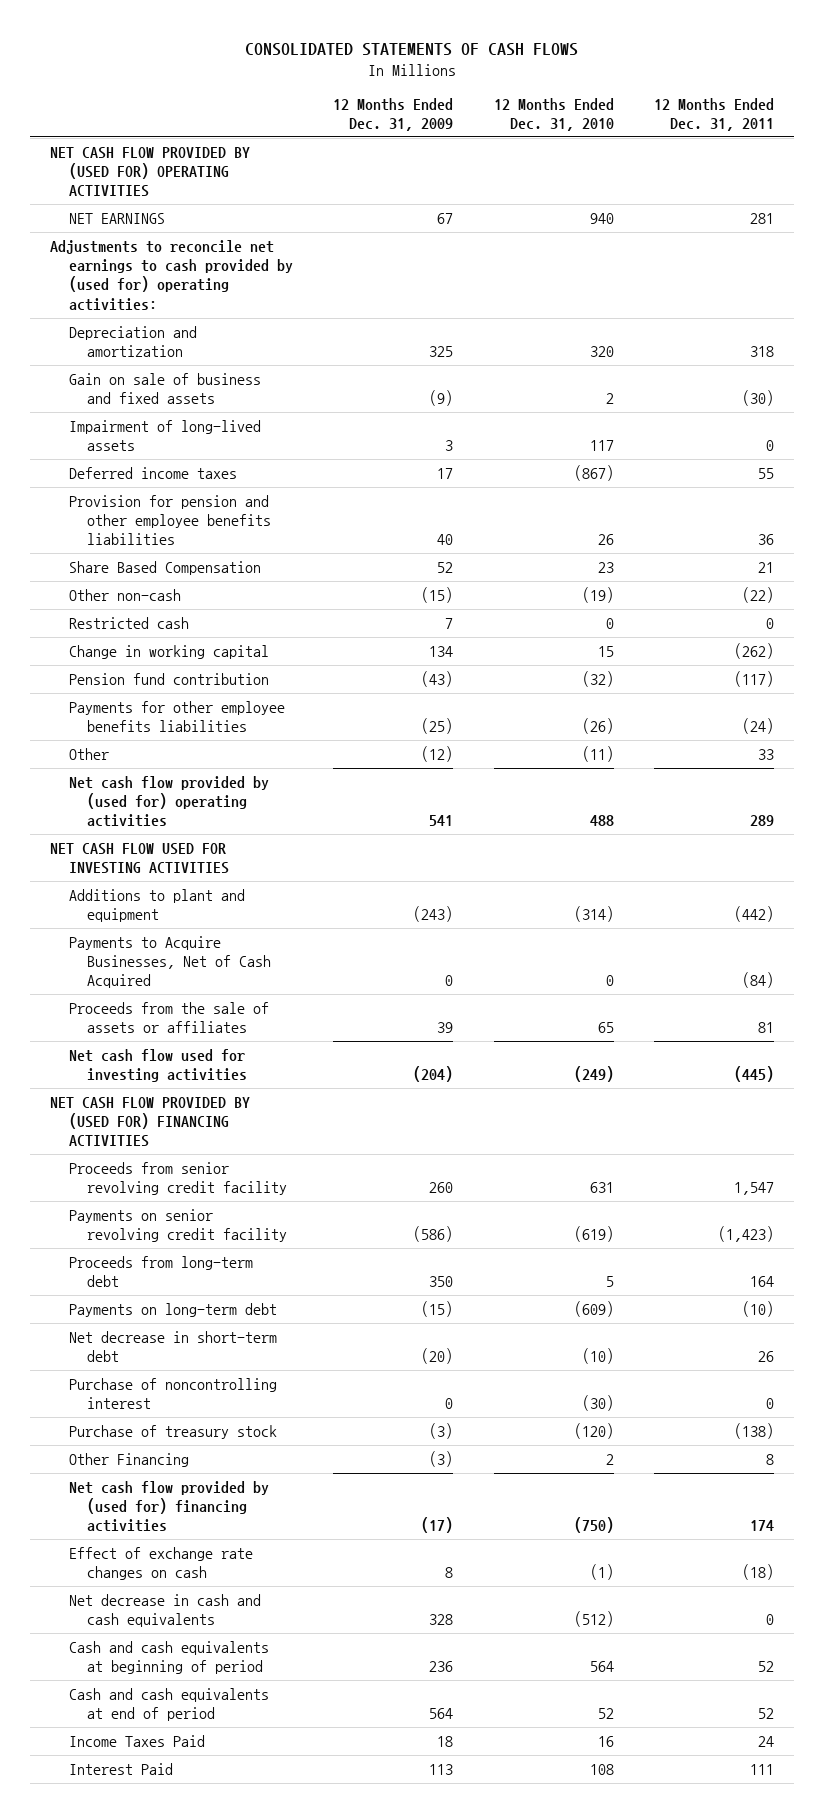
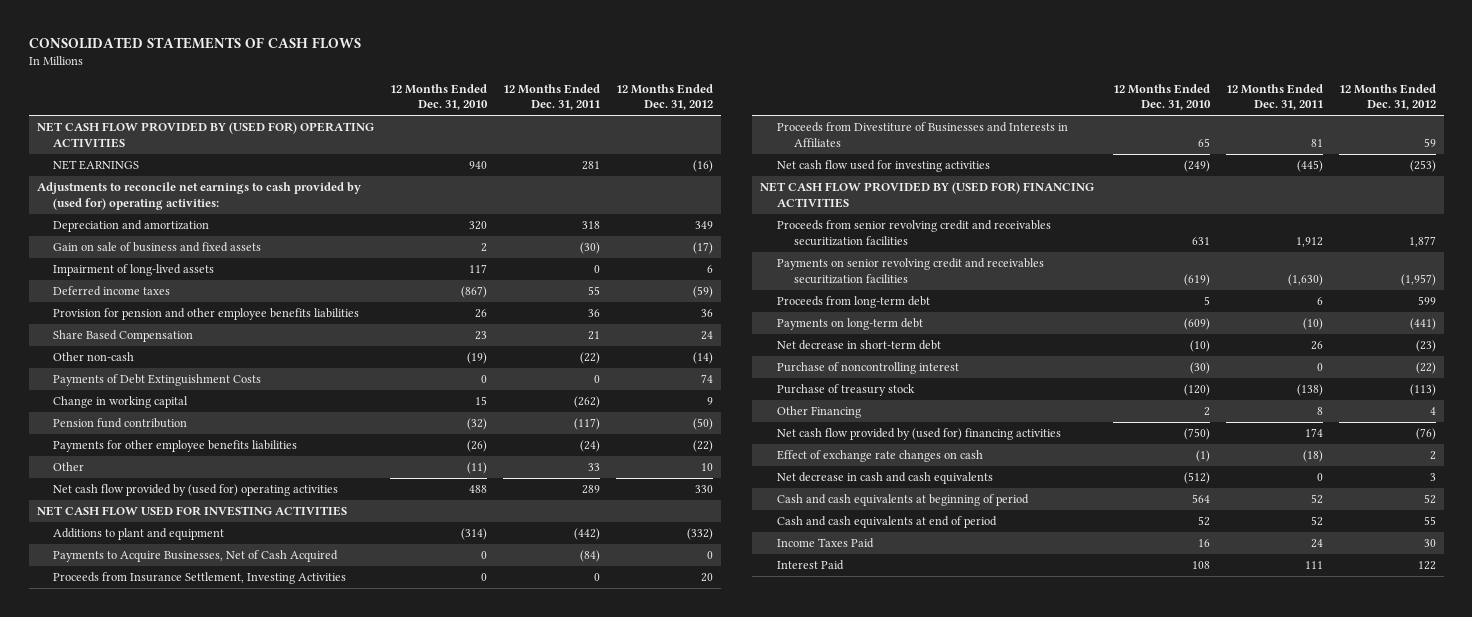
- | 12 Months Ended Dec. 31, 2009 | 12 Months Ended Dec. 31, 2010 | 12 Months Ended Dec. 31, 2011
+ | 12 Months Ended Dec. 31, 2010 | 12 Months Ended Dec. 31, 2011 | 12 Months Ended Dec. 31, 2012
- Restricted cash | 7 | 0 | 0
+ Payments of Debt Extinguishment Costs | 0 | 0 | 74
- Proceeds from the sale of assets or affiliates | 39 | 65 | 81
+ Proceeds from Insurance Settlement, Investing Activities | 0 | 0 | 20
+ Proceeds from Divestiture of Businesses and Interests in Affiliates | 65 | 81 | 59
- Proceeds from senior revolving credit facility | 260 | 631 | 1,547
- Payments on senior revolving credit facility | (586) | (619) | (1,423)
- Proceeds from long-term debt | 350 | 5 | 164
+ Proceeds from senior revolving credit and receivables securitization facilities | 631 | 1,912 | 1,877
+ Payments on senior revolving credit and receivables securitization facilities | (619) | (1,630) | (1,957)
+ Proceeds from long-term debt | 5 | 6 | 599

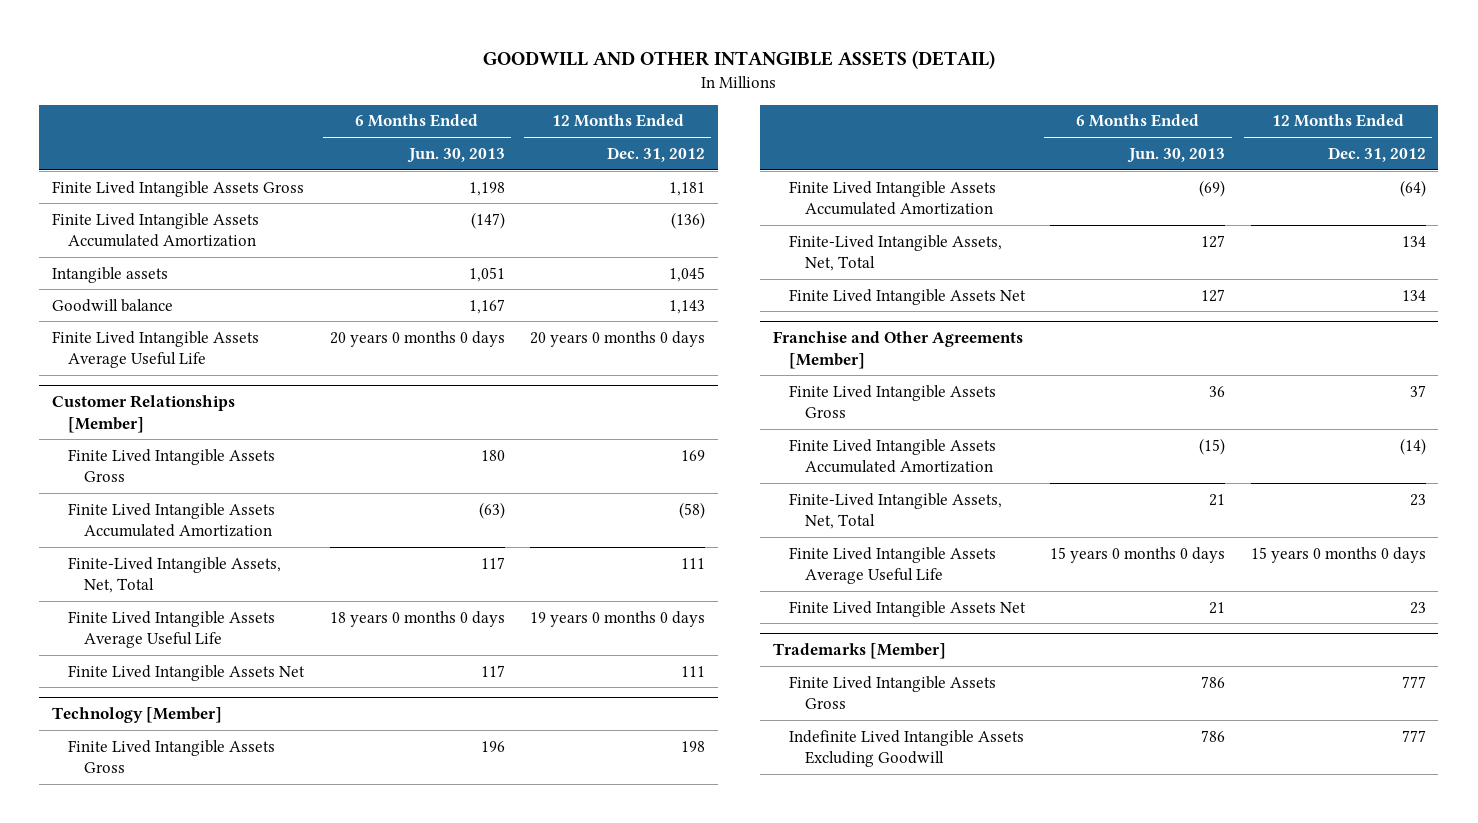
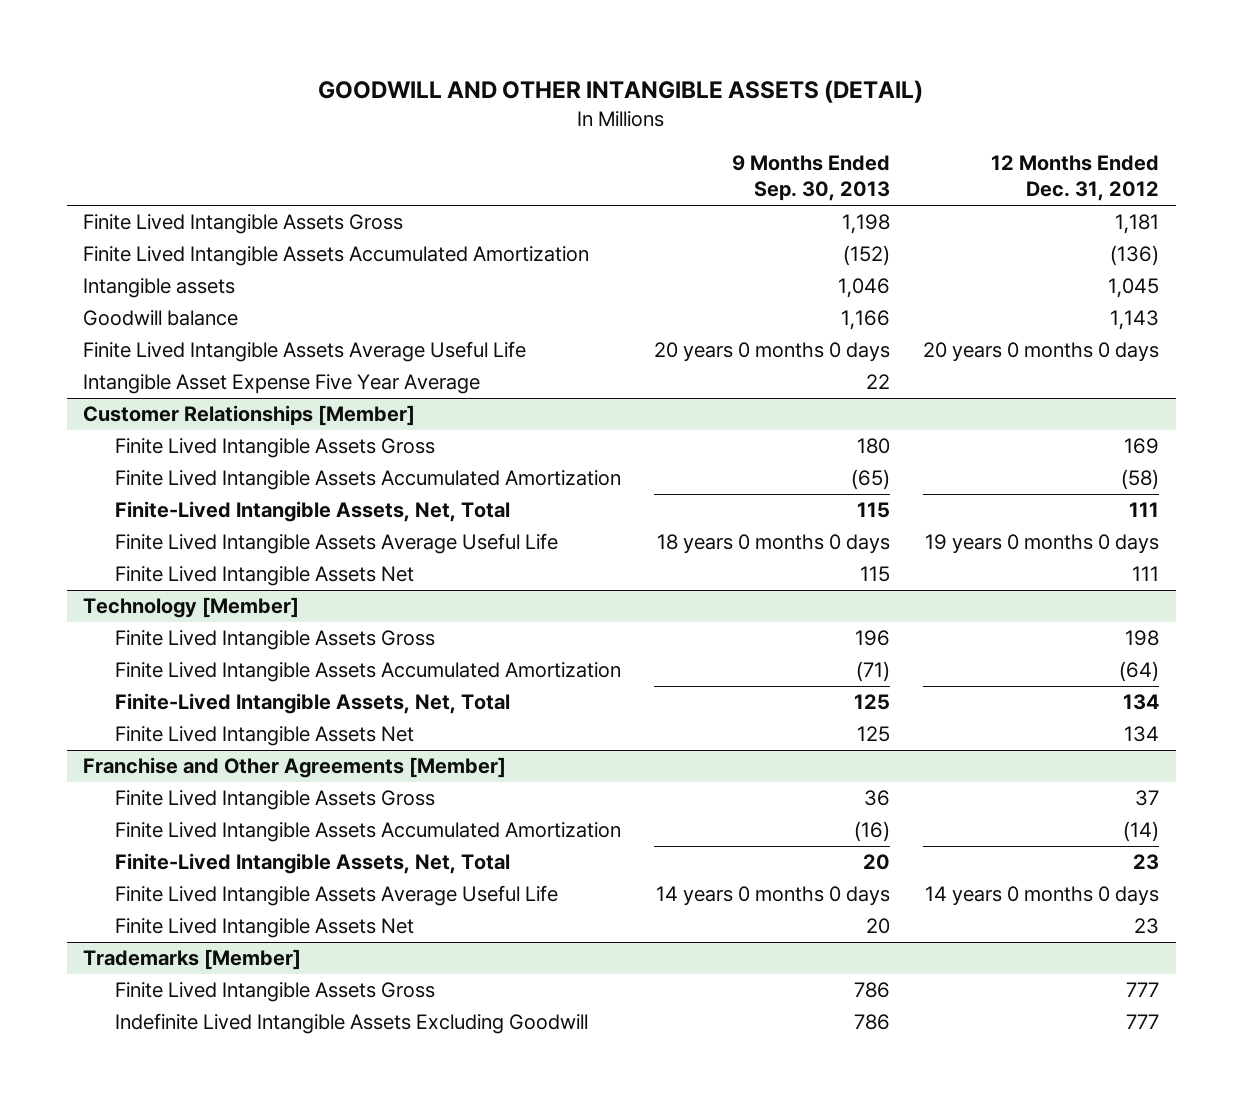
- | 6 Months Ended Jun. 30, 2013 | 12 Months Ended Dec. 31, 2012
+ | 9 Months Ended Sep. 30, 2013 | 12 Months Ended Dec. 31, 2012
+ Intangible Asset Expense Five Year Average | 22 |
@ Franchise and Other Agreements [Member]
- Finite Lived Intangible Assets Average Useful Life | 15 years 0 months 0 days | 15 years 0 months 0 days
+ Finite Lived Intangible Assets Average Useful Life | 14 years 0 months 0 days | 14 years 0 months 0 days

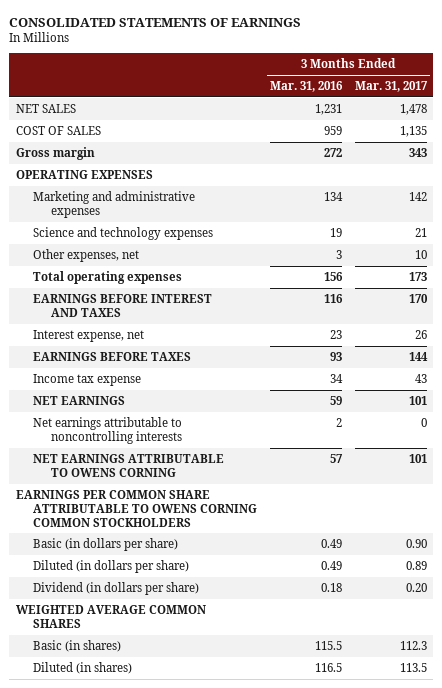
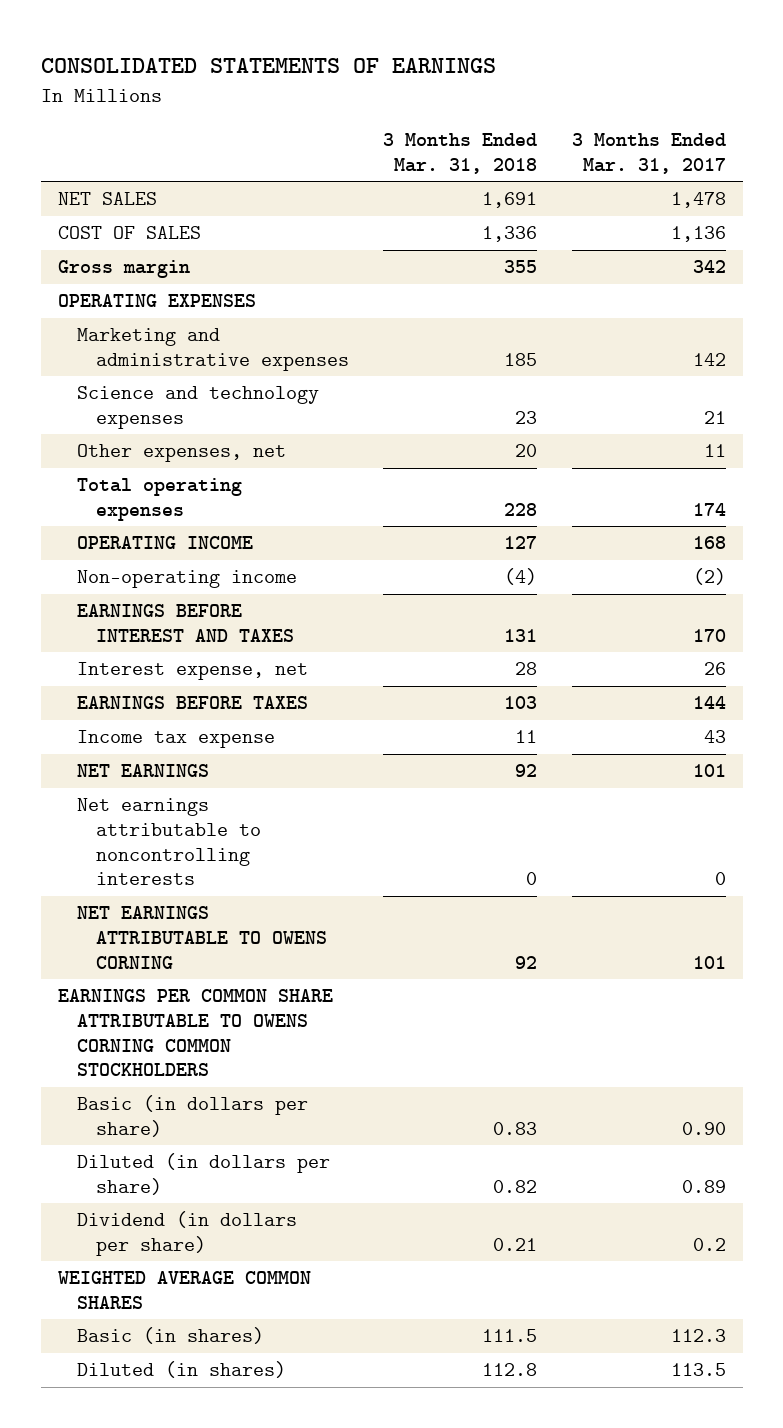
- | 3 Months Ended Mar. 31, 2016 | 3 Months Ended Mar. 31, 2017
+ | 3 Months Ended Mar. 31, 2018 | 3 Months Ended Mar. 31, 2017
- COST OF SALES | 959 | 1,135
- Gross margin | 272 | 343
+ COST OF SALES | 1,336 | 1,136
+ Gross margin | 355 | 342
- Other expenses, net | 3 | 10
- Total operating expenses | 156 | 173
+ Other expenses, net | 20 | 11
+ Total operating expenses | 228 | 174
+ OPERATING INCOME | 127 | 168
+ Non-operating income | (4) | (2)
- Dividend (in dollars per share) | 0.18 | 0.20
+ Dividend (in dollars per share) | 0.21 | 0.2

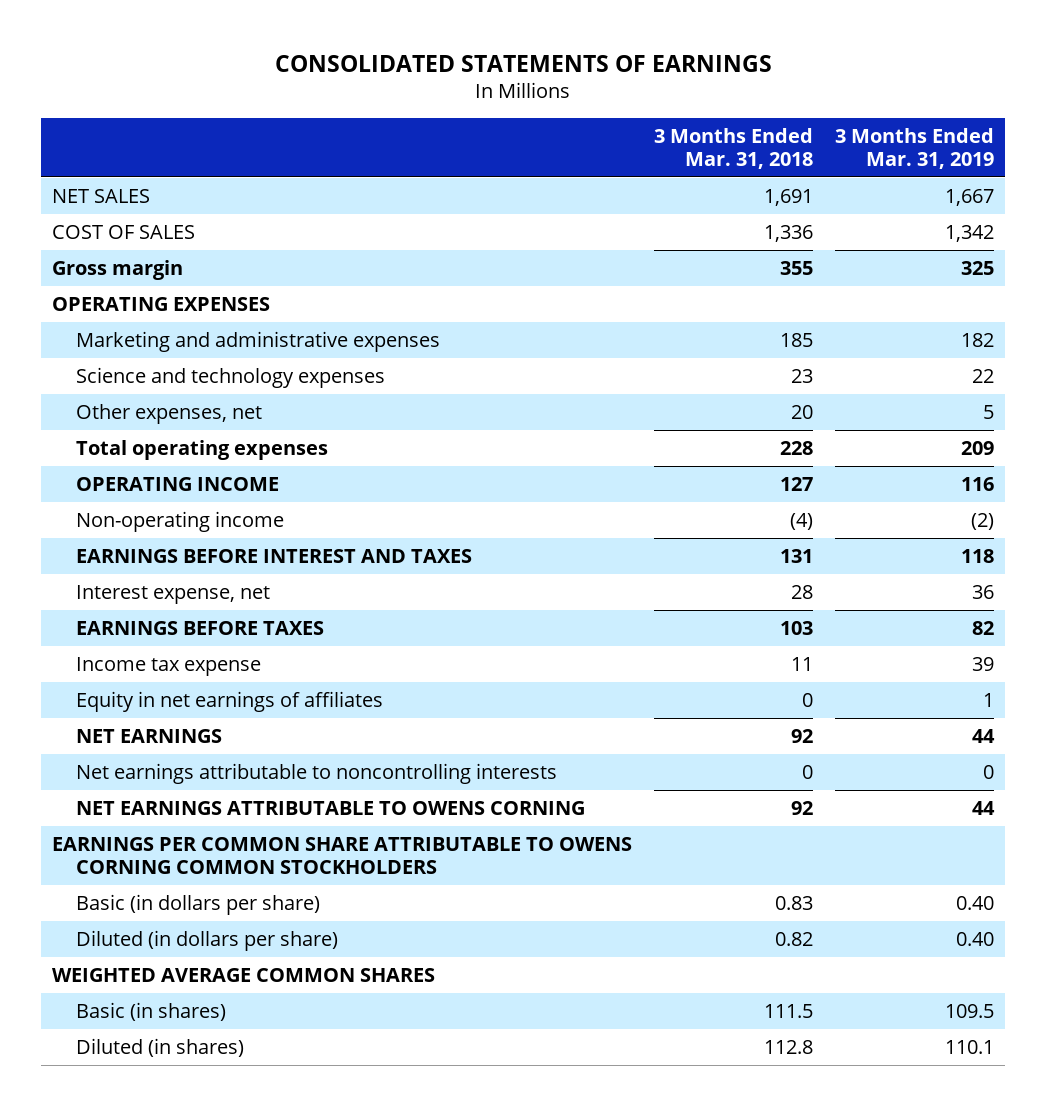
- | 3 Months Ended Mar. 31, 2018 | 3 Months Ended Mar. 31, 2017
+ | 3 Months Ended Mar. 31, 2018 | 3 Months Ended Mar. 31, 2019
+ Equity in net earnings of affiliates | 0 | 1
- Dividend (in dollars per share) | 0.21 | 0.2

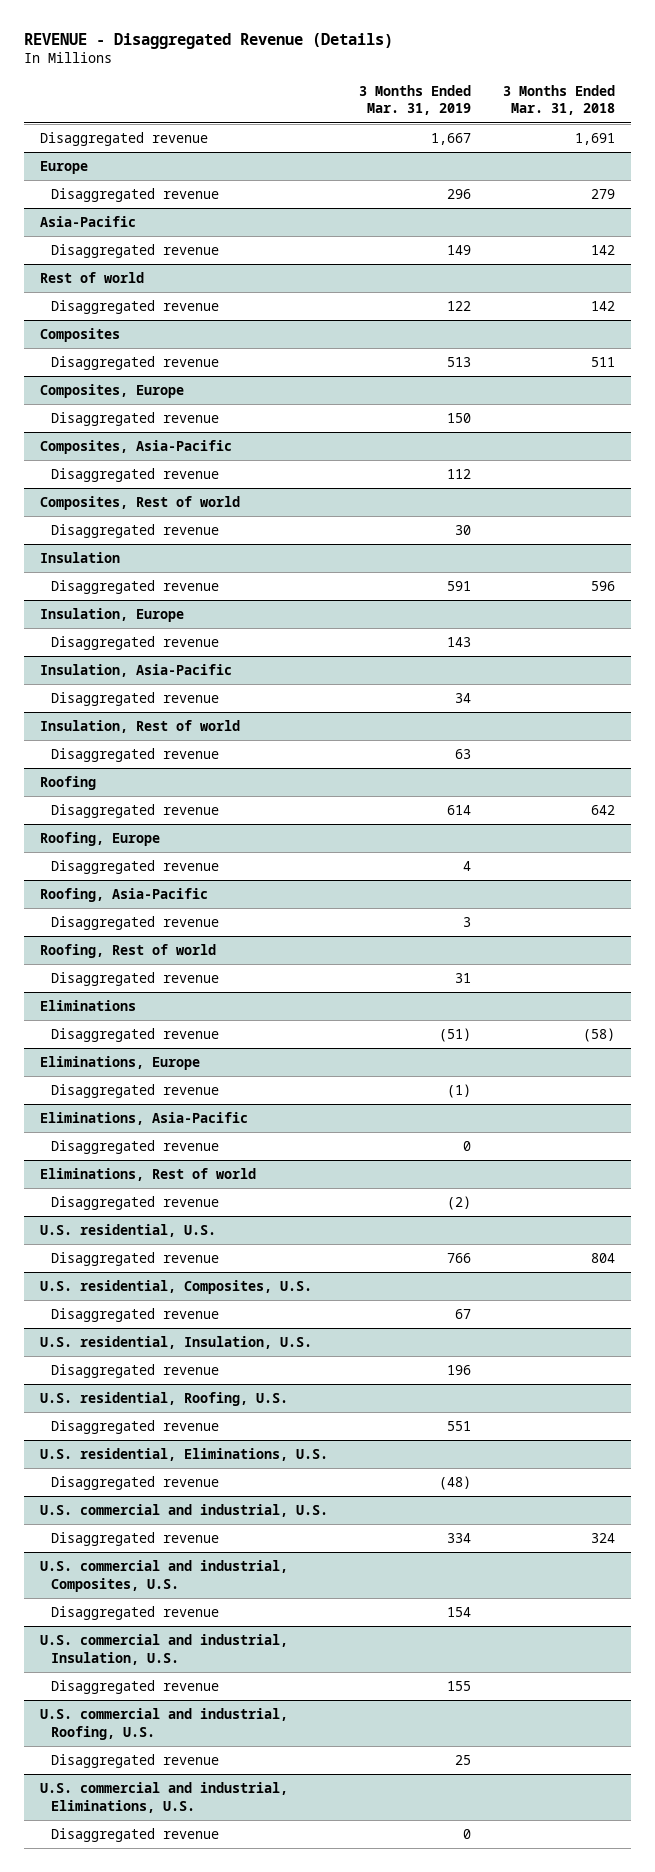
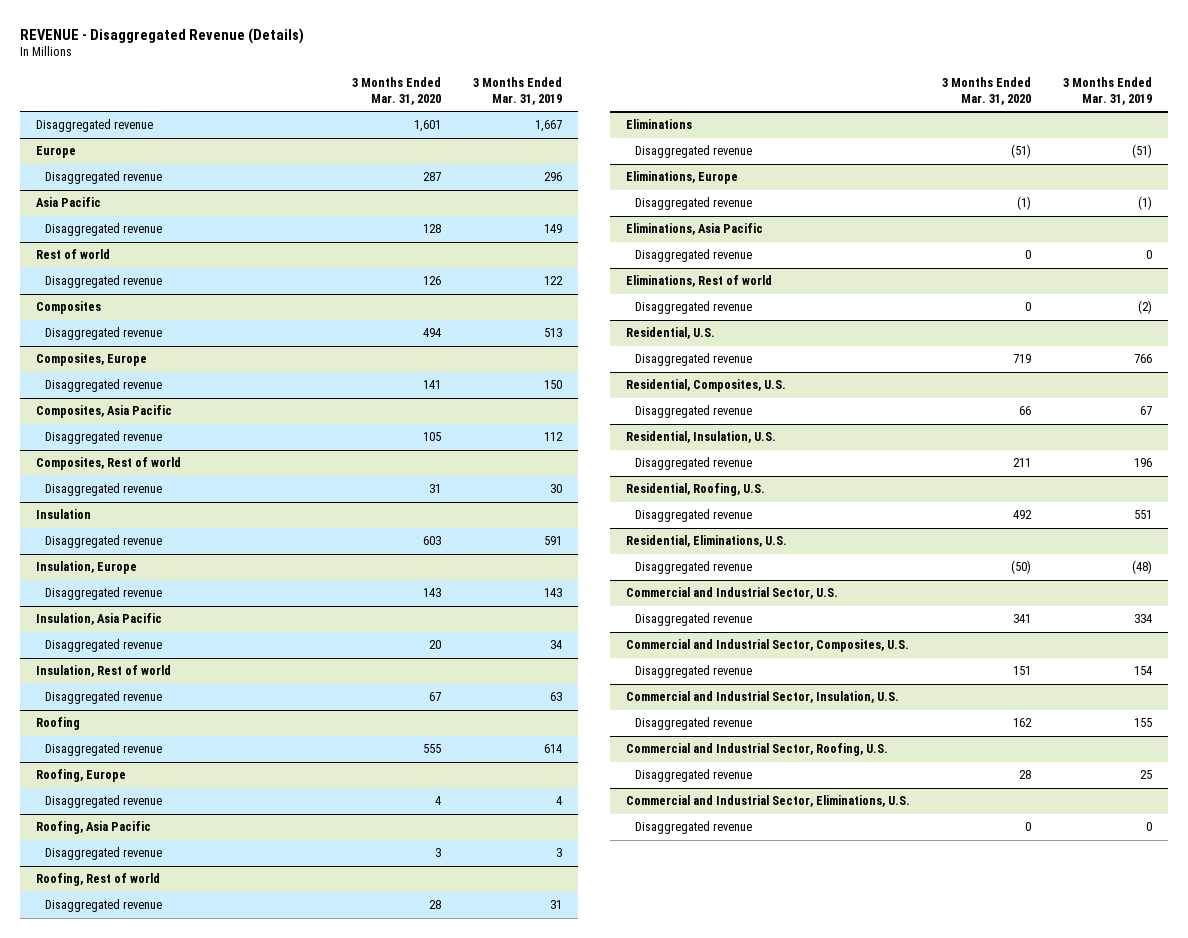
- | 3 Months Ended Mar. 31, 2019 | 3 Months Ended Mar. 31, 2018
+ | 3 Months Ended Mar. 31, 2020 | 3 Months Ended Mar. 31, 2019
- Asia-Pacific
+ Asia Pacific
- Composites, Asia-Pacific
+ Composites, Asia Pacific
- Insulation, Asia-Pacific
+ Insulation, Asia Pacific
- Roofing, Asia-Pacific
+ Roofing, Asia Pacific
- Eliminations, Asia-Pacific
+ Eliminations, Asia Pacific
- U.S. residential, U.S.
+ Residential, U.S.
- U.S. residential, Composites, U.S.
+ Residential, Composites, U.S.
- U.S. residential, Insulation, U.S.
+ Residential, Insulation, U.S.
- U.S. residential, Roofing, U.S.
+ Residential, Roofing, U.S.
- U.S. residential, Eliminations, U.S.
+ Residential, Eliminations, U.S.
- U.S. commercial and industrial, U.S.
+ Commercial and Industrial Sector, U.S.
- U.S. commercial and industrial, Composites, U.S.
+ Commercial and Industrial Sector, Composites, U.S.
- U.S. commercial and industrial, Insulation, U.S.
+ Commercial and Industrial Sector, Insulation, U.S.
- U.S. commercial and industrial, Roofing, U.S.
+ Commercial and Industrial Sector, Roofing, U.S.
- U.S. commercial and industrial, Eliminations, U.S.
+ Commercial and Industrial Sector, Eliminations, U.S.

